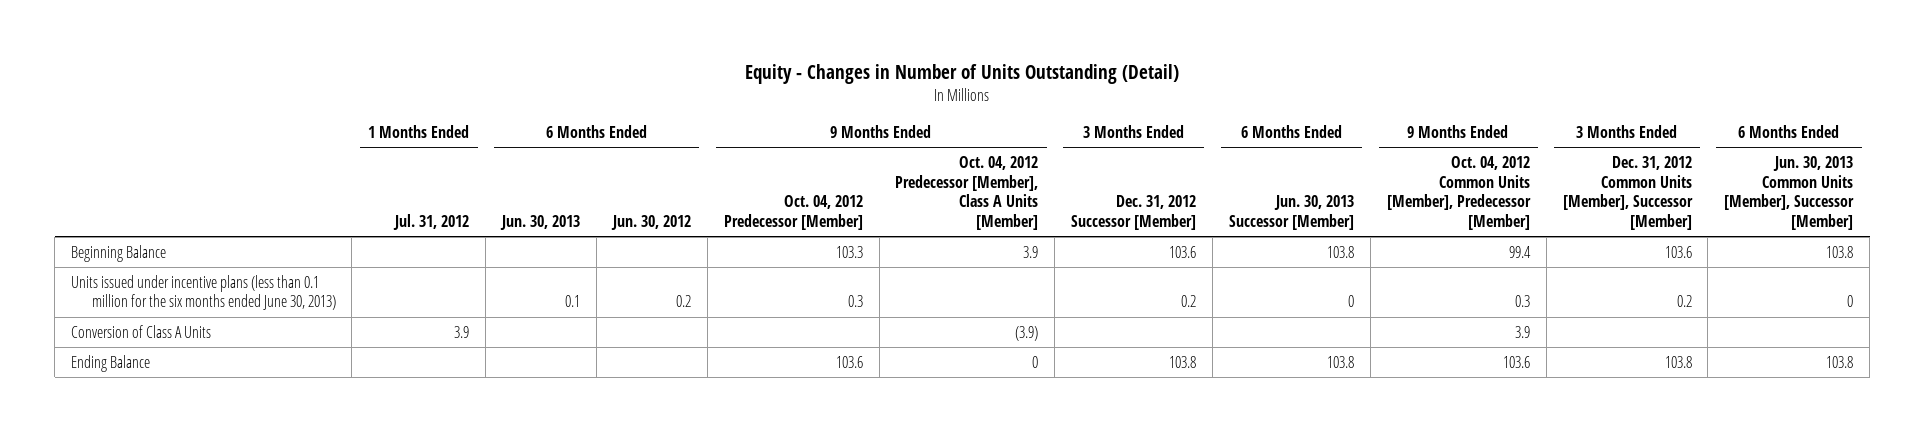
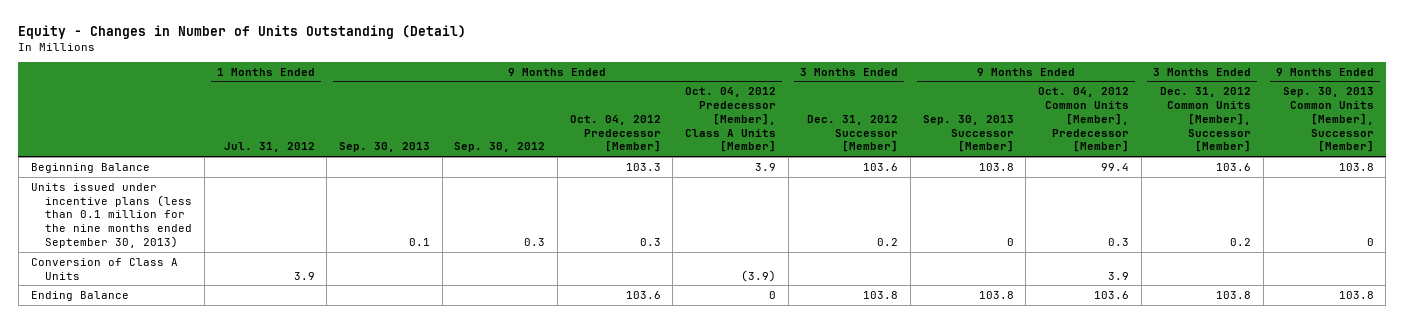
- | 1 Months Ended Jul. 31, 2012 | 6 Months Ended Jun. 30, 2013 | 6 Months Ended Jun. 30, 2012 | 9 Months Ended Oct. 04, 2012 Predecessor [Member] | 9 Months Ended Oct. 04, 2012 Predecessor [Member], Class A Units [Member] | 3 Months Ended Dec. 31, 2012 Successor [Member] | 6 Months Ended Jun. 30, 2013 Successor [Member] | 9 Months Ended Oct. 04, 2012 Common Units [Member], Predecessor [Member] | 3 Months Ended Dec. 31, 2012 Common Units [Member], Successor [Member] | 6 Months Ended Jun. 30, 2013 Common Units [Member], Successor [Member]
+ | 1 Months Ended Jul. 31, 2012 | 9 Months Ended Sep. 30, 2013 | 9 Months Ended Sep. 30, 2012 | 9 Months Ended Oct. 04, 2012 Predecessor [Member] | 9 Months Ended Oct. 04, 2012 Predecessor [Member], Class A Units [Member] | 3 Months Ended Dec. 31, 2012 Successor [Member] | 9 Months Ended Sep. 30, 2013 Successor [Member] | 9 Months Ended Oct. 04, 2012 Common Units [Member], Predecessor [Member] | 3 Months Ended Dec. 31, 2012 Common Units [Member], Successor [Member] | 9 Months Ended Sep. 30, 2013 Common Units [Member], Successor [Member]
- Units issued under incentive plans (less than 0.1 million for the six months ended June 30, 2013) | | 0.1 | 0.2 | 0.3 | | 0.2 | 0 | 0.3 | 0.2 | 0
+ Units issued under incentive plans (less than 0.1 million for the nine months ended September 30, 2013) | | 0.1 | 0.3 | 0.3 | | 0.2 | 0 | 0.3 | 0.2 | 0

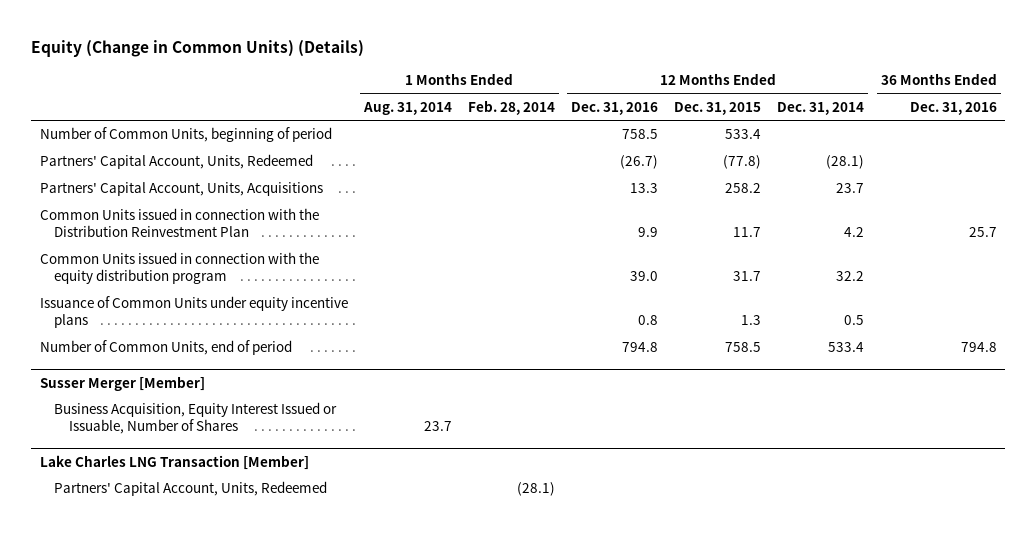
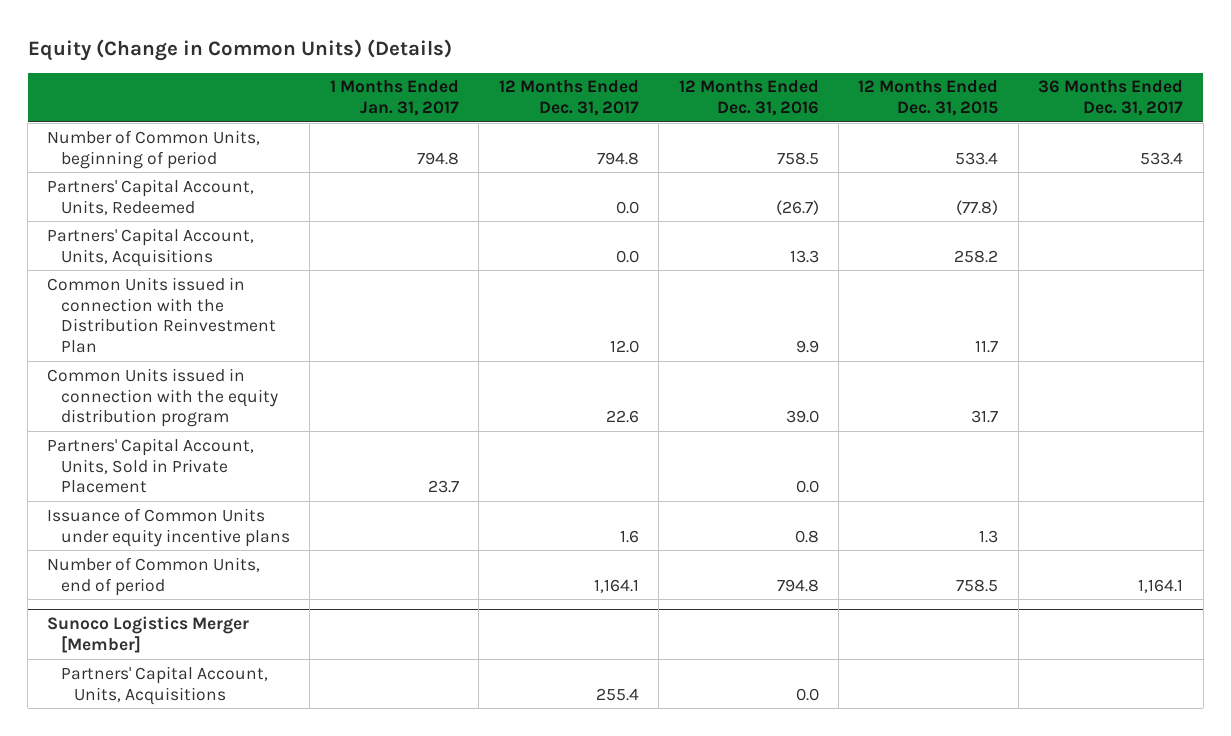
- | 1 Months Ended Aug. 31, 2014 | 1 Months Ended Feb. 28, 2014 | 12 Months Ended Dec. 31, 2016 | 12 Months Ended Dec. 31, 2015 | 12 Months Ended Dec. 31, 2014 | 36 Months Ended Dec. 31, 2016
+ | 1 Months Ended Jan. 31, 2017 | 12 Months Ended Dec. 31, 2017 | 12 Months Ended Dec. 31, 2016 | 12 Months Ended Dec. 31, 2015 | 36 Months Ended Dec. 31, 2017
+ Partners' Capital Account, Units, Sold in Private Placement | 23.7 | | 0.0 | |
- Susser Merger [Member]
- Business Acquisition, Equity Interest Issued or Issuable, Number of Shares | 23.7 | | | | |
- Lake Charles LNG Transaction [Member]
- Partners' Capital Account, Units, Redeemed | | (28.1) | | | |
+ Sunoco Logistics Merger [Member]
+ Partners' Capital Account, Units, Acquisitions | | 255.4 | 0.0 | |

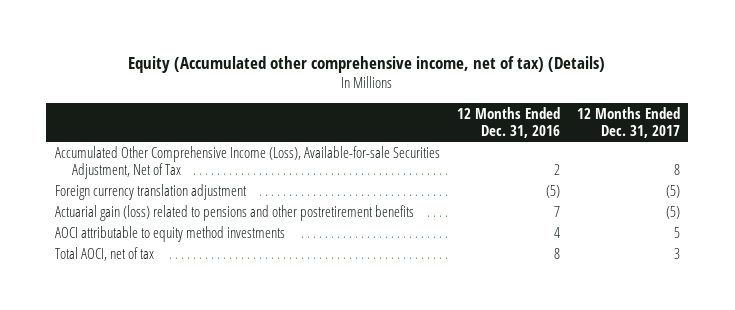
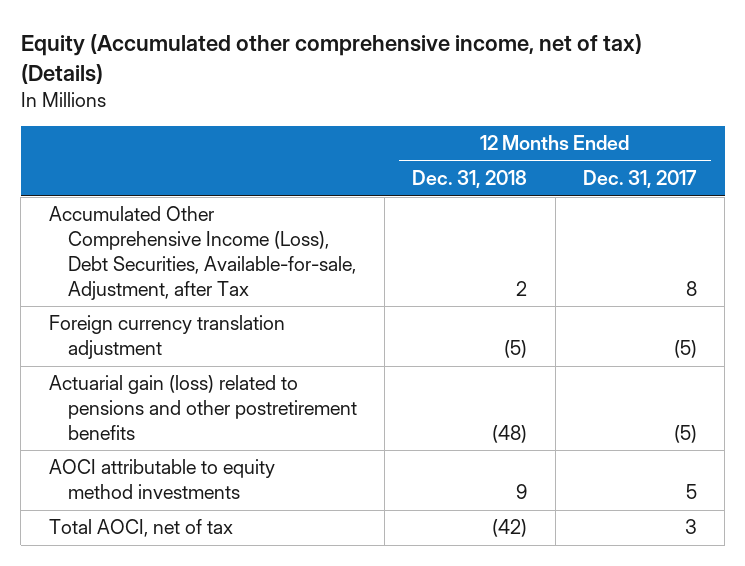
- | 12 Months Ended Dec. 31, 2016 | 12 Months Ended Dec. 31, 2017
+ | 12 Months Ended Dec. 31, 2018 | 12 Months Ended Dec. 31, 2017
- Accumulated Other Comprehensive Income (Loss), Available-for-sale Securities Adjustment, Net of Tax | 2 | 8
+ Accumulated Other Comprehensive Income (Loss), Debt Securities, Available-for-sale, Adjustment, after Tax | 2 | 8

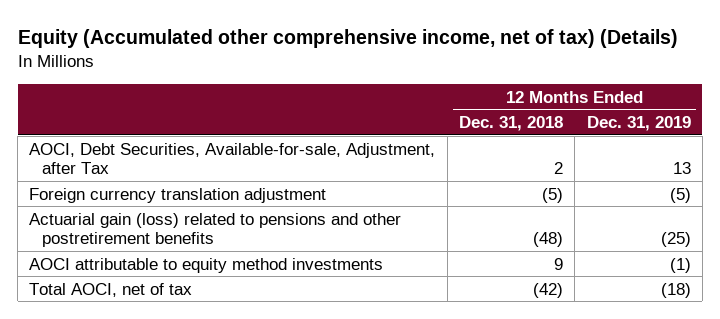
- | 12 Months Ended Dec. 31, 2018 | 12 Months Ended Dec. 31, 2017
+ | 12 Months Ended Dec. 31, 2018 | 12 Months Ended Dec. 31, 2019
- Accumulated Other Comprehensive Income (Loss), Debt Securities, Available-for-sale, Adjustment, after Tax | 2 | 8
+ AOCI, Debt Securities, Available-for-sale, Adjustment, after Tax | 2 | 13

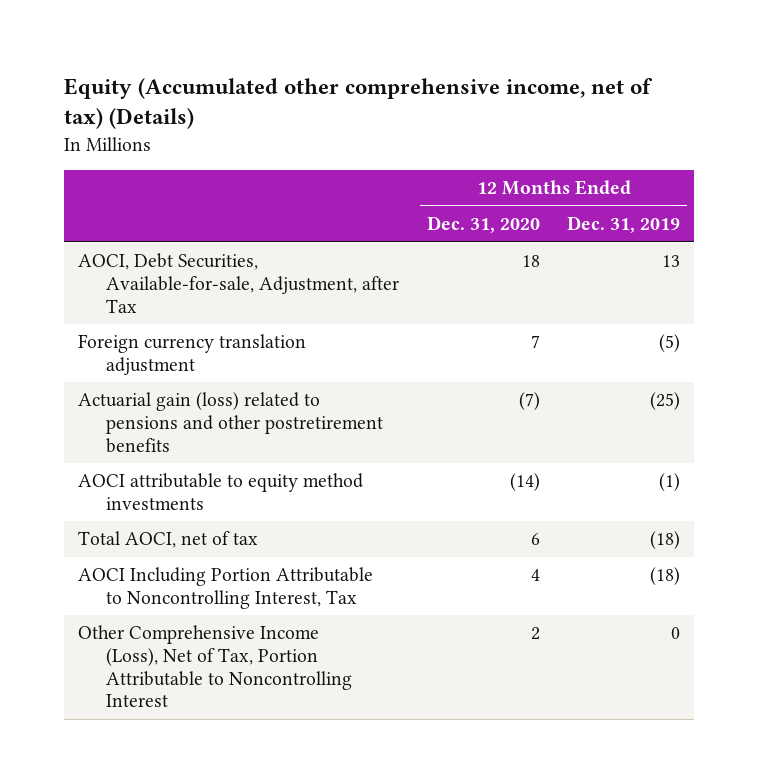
- | 12 Months Ended Dec. 31, 2018 | 12 Months Ended Dec. 31, 2019
+ | 12 Months Ended Dec. 31, 2020 | 12 Months Ended Dec. 31, 2019
+ AOCI Including Portion Attributable to Noncontrolling Interest, Tax | 4 | (18)
+ Other Comprehensive Income (Loss), Net of Tax, Portion Attributable to Noncontrolling Interest | 2 | 0

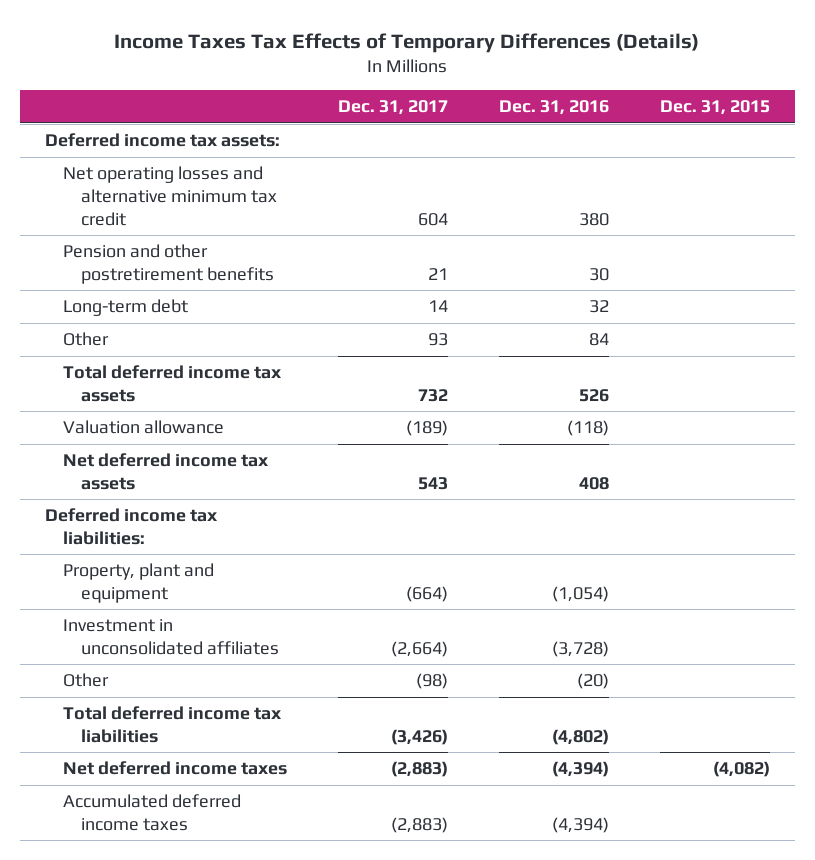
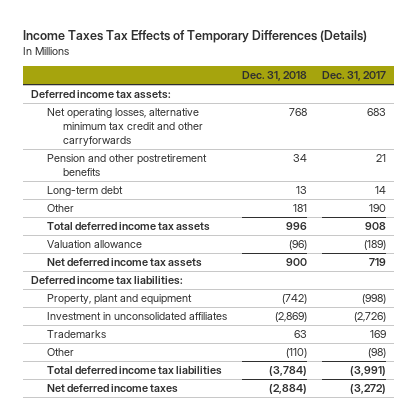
- | Dec. 31, 2017 | Dec. 31, 2016 | Dec. 31, 2015
+ | Dec. 31, 2018 | Dec. 31, 2017
- Net operating losses and alternative minimum tax credit | 604 | 380 |
+ Net operating losses, alternative minimum tax credit and other carryforwards | 768 | 683
- Other | 93 | 84 |
- Total deferred income tax assets | 732 | 526 |
+ Other | 181 | 190
+ Total deferred income tax assets | 996 | 908
- Net deferred income tax assets | 543 | 408 |
+ Net deferred income tax assets | 900 | 719
- Property, plant and equipment | (664) | (1,054) |
- Investment in unconsolidated affiliates | (2,664) | (3,728) |
+ Property, plant and equipment | (742) | (998)
+ Investment in unconsolidated affiliates | (2,869) | (2,726)
+ Trademarks | 63 | 169
- Total deferred income tax liabilities | (3,426) | (4,802) |
- Net deferred income taxes | (2,883) | (4,394) | (4,082)
- Accumulated deferred income taxes | (2,883) | (4,394) |
+ Total deferred income tax liabilities | (3,784) | (3,991)
+ Net deferred income taxes | (2,884) | (3,272)

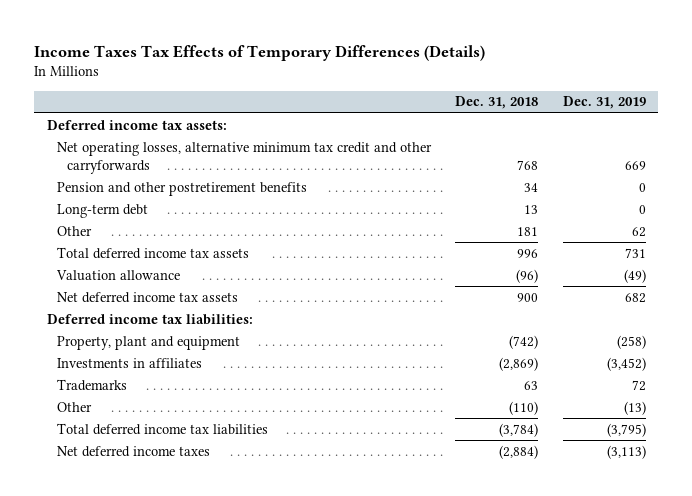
- | Dec. 31, 2018 | Dec. 31, 2017
+ | Dec. 31, 2018 | Dec. 31, 2019
- Investment in unconsolidated affiliates | (2,869) | (2,726)
+ Investments in affiliates | (2,869) | (3,452)

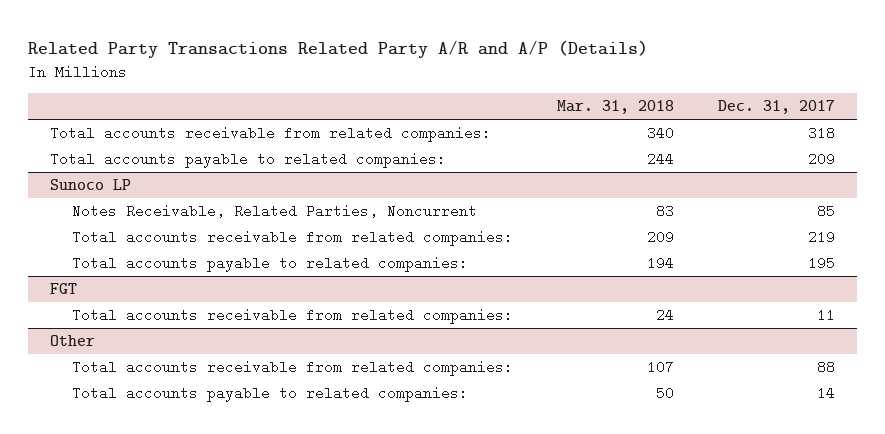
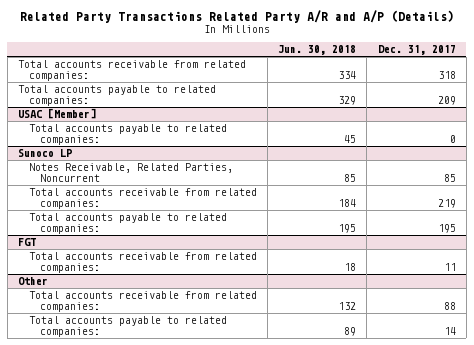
- | Mar. 31, 2018 | Dec. 31, 2017
+ | Jun. 30, 2018 | Dec. 31, 2017
+ USAC [Member]
+ Total accounts payable to related companies: | 45 | 0

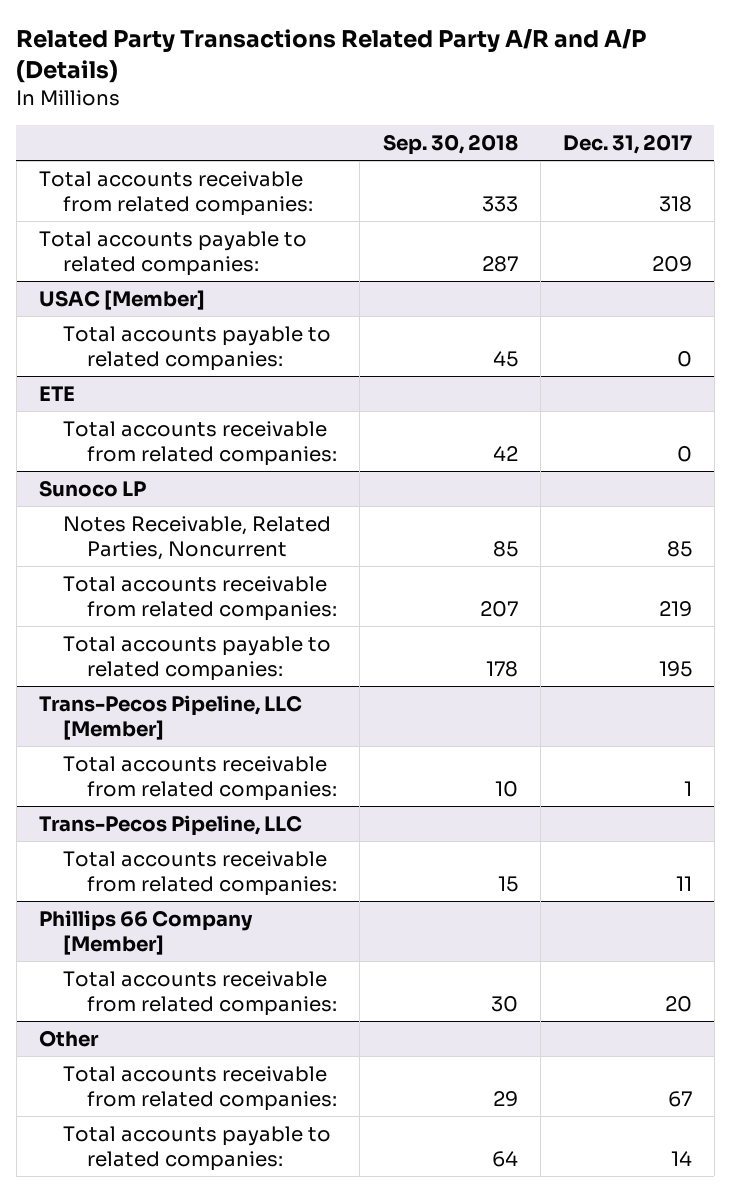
- | Jun. 30, 2018 | Dec. 31, 2017
+ | Sep. 30, 2018 | Dec. 31, 2017
+ ETE
+ Total accounts receivable from related companies: | 42 | 0
- FGT
+ Trans-Pecos Pipeline, LLC [Member]
+ Total accounts receivable from related companies: | 10 | 1
+ Trans-Pecos Pipeline, LLC
+ Phillips 66 Company [Member]
+ Total accounts receivable from related companies: | 30 | 20
@ Other
- Total accounts receivable from related companies: | 132 | 88
+ Total accounts receivable from related companies: | 29 | 67

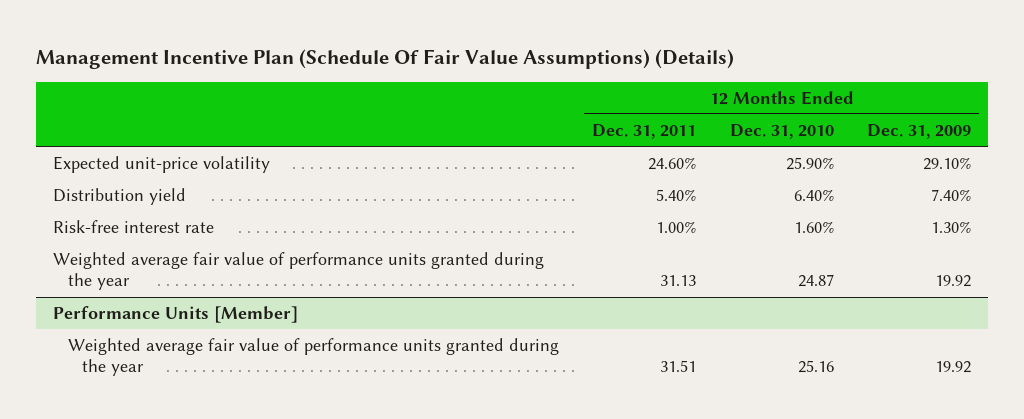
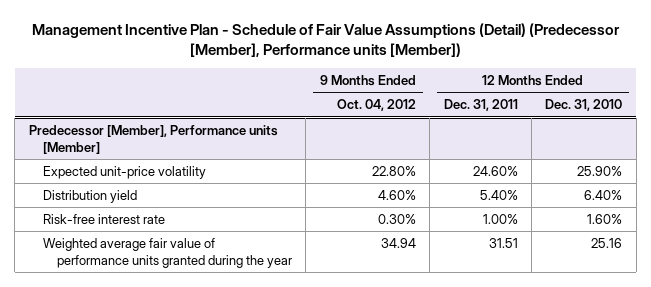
- Management Incentive Plan (Schedule Of Fair Value Assumptions) (Details)
+ Management Incentive Plan - Schedule of Fair Value Assumptions (Detail) (Predecessor [Member], Performance units [Member])
- | 12 Months Ended Dec. 31, 2011 | 12 Months Ended Dec. 31, 2010 | 12 Months Ended Dec. 31, 2009
+ | 9 Months Ended Oct. 04, 2012 | 12 Months Ended Dec. 31, 2011 | 12 Months Ended Dec. 31, 2010
+ Predecessor [Member], Performance units [Member]
- Weighted average fair value of performance units granted during the year | 31.13 | 24.87 | 19.92
- Performance Units [Member]

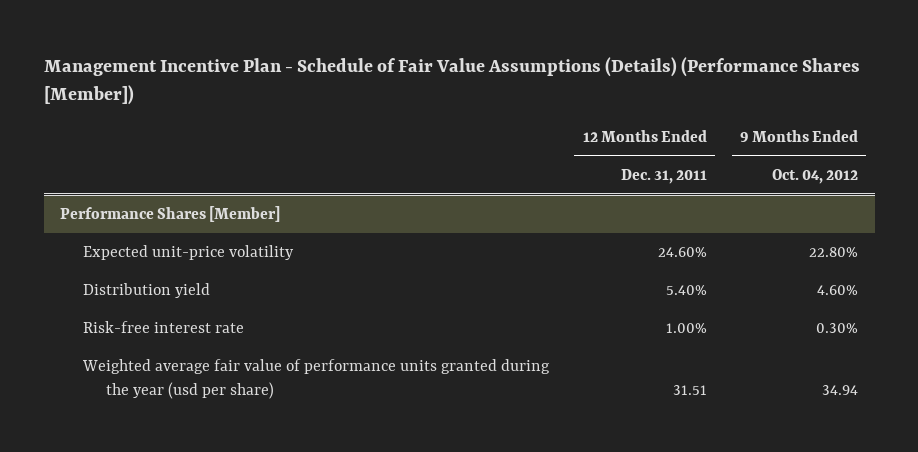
- Management Incentive Plan - Schedule of Fair Value Assumptions (Detail) (Predecessor [Member], Performance units [Member])
+ Management Incentive Plan - Schedule of Fair Value Assumptions (Details) (Performance Shares [Member])
- | 9 Months Ended Oct. 04, 2012 | 12 Months Ended Dec. 31, 2011 | 12 Months Ended Dec. 31, 2010
+ | 12 Months Ended Dec. 31, 2011 | 9 Months Ended Oct. 04, 2012
- Predecessor [Member], Performance units [Member]
+ Performance Shares [Member]
- Weighted average fair value of performance units granted during the year | 34.94 | 31.51 | 25.16
+ Weighted average fair value of performance units granted during the year (usd per share) | 31.51 | 34.94

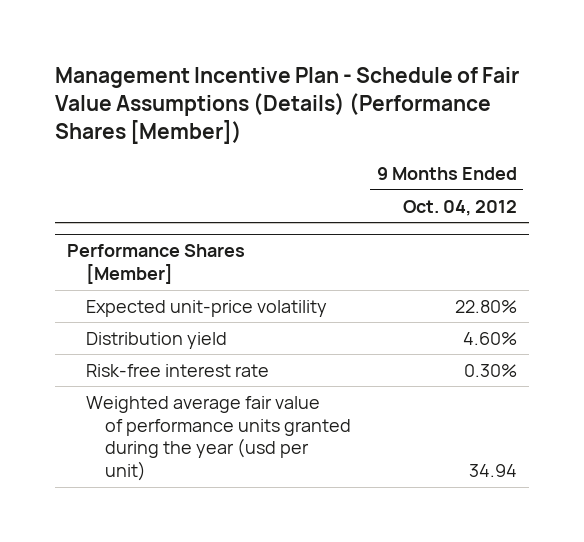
- | 12 Months Ended Dec. 31, 2011 | 9 Months Ended Oct. 04, 2012
+ | 9 Months Ended Oct. 04, 2012
@ Performance Shares [Member]
- Weighted average fair value of performance units granted during the year (usd per share) | 31.51 | 34.94
+ Weighted average fair value of performance units granted during the year (usd per unit) | 34.94

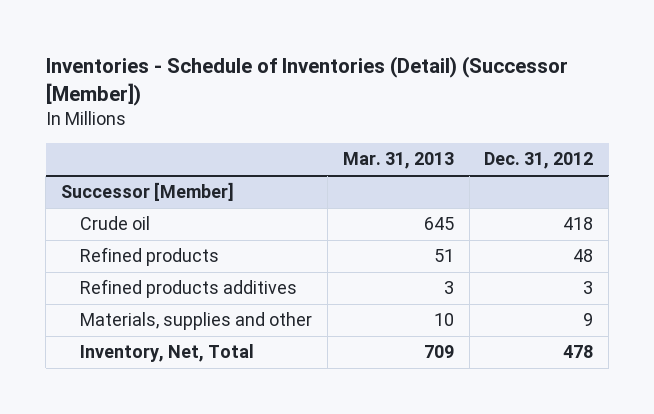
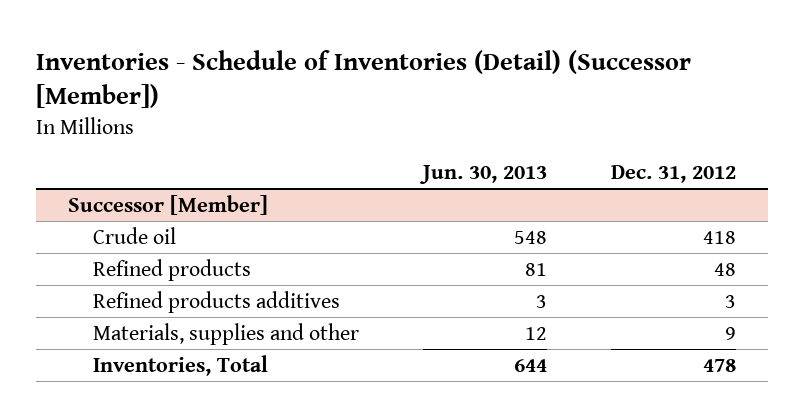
- | Mar. 31, 2013 | Dec. 31, 2012
+ | Jun. 30, 2013 | Dec. 31, 2012
@ Successor [Member]
- Inventory, Net, Total | 709 | 478
+ Inventories, Total | 644 | 478

